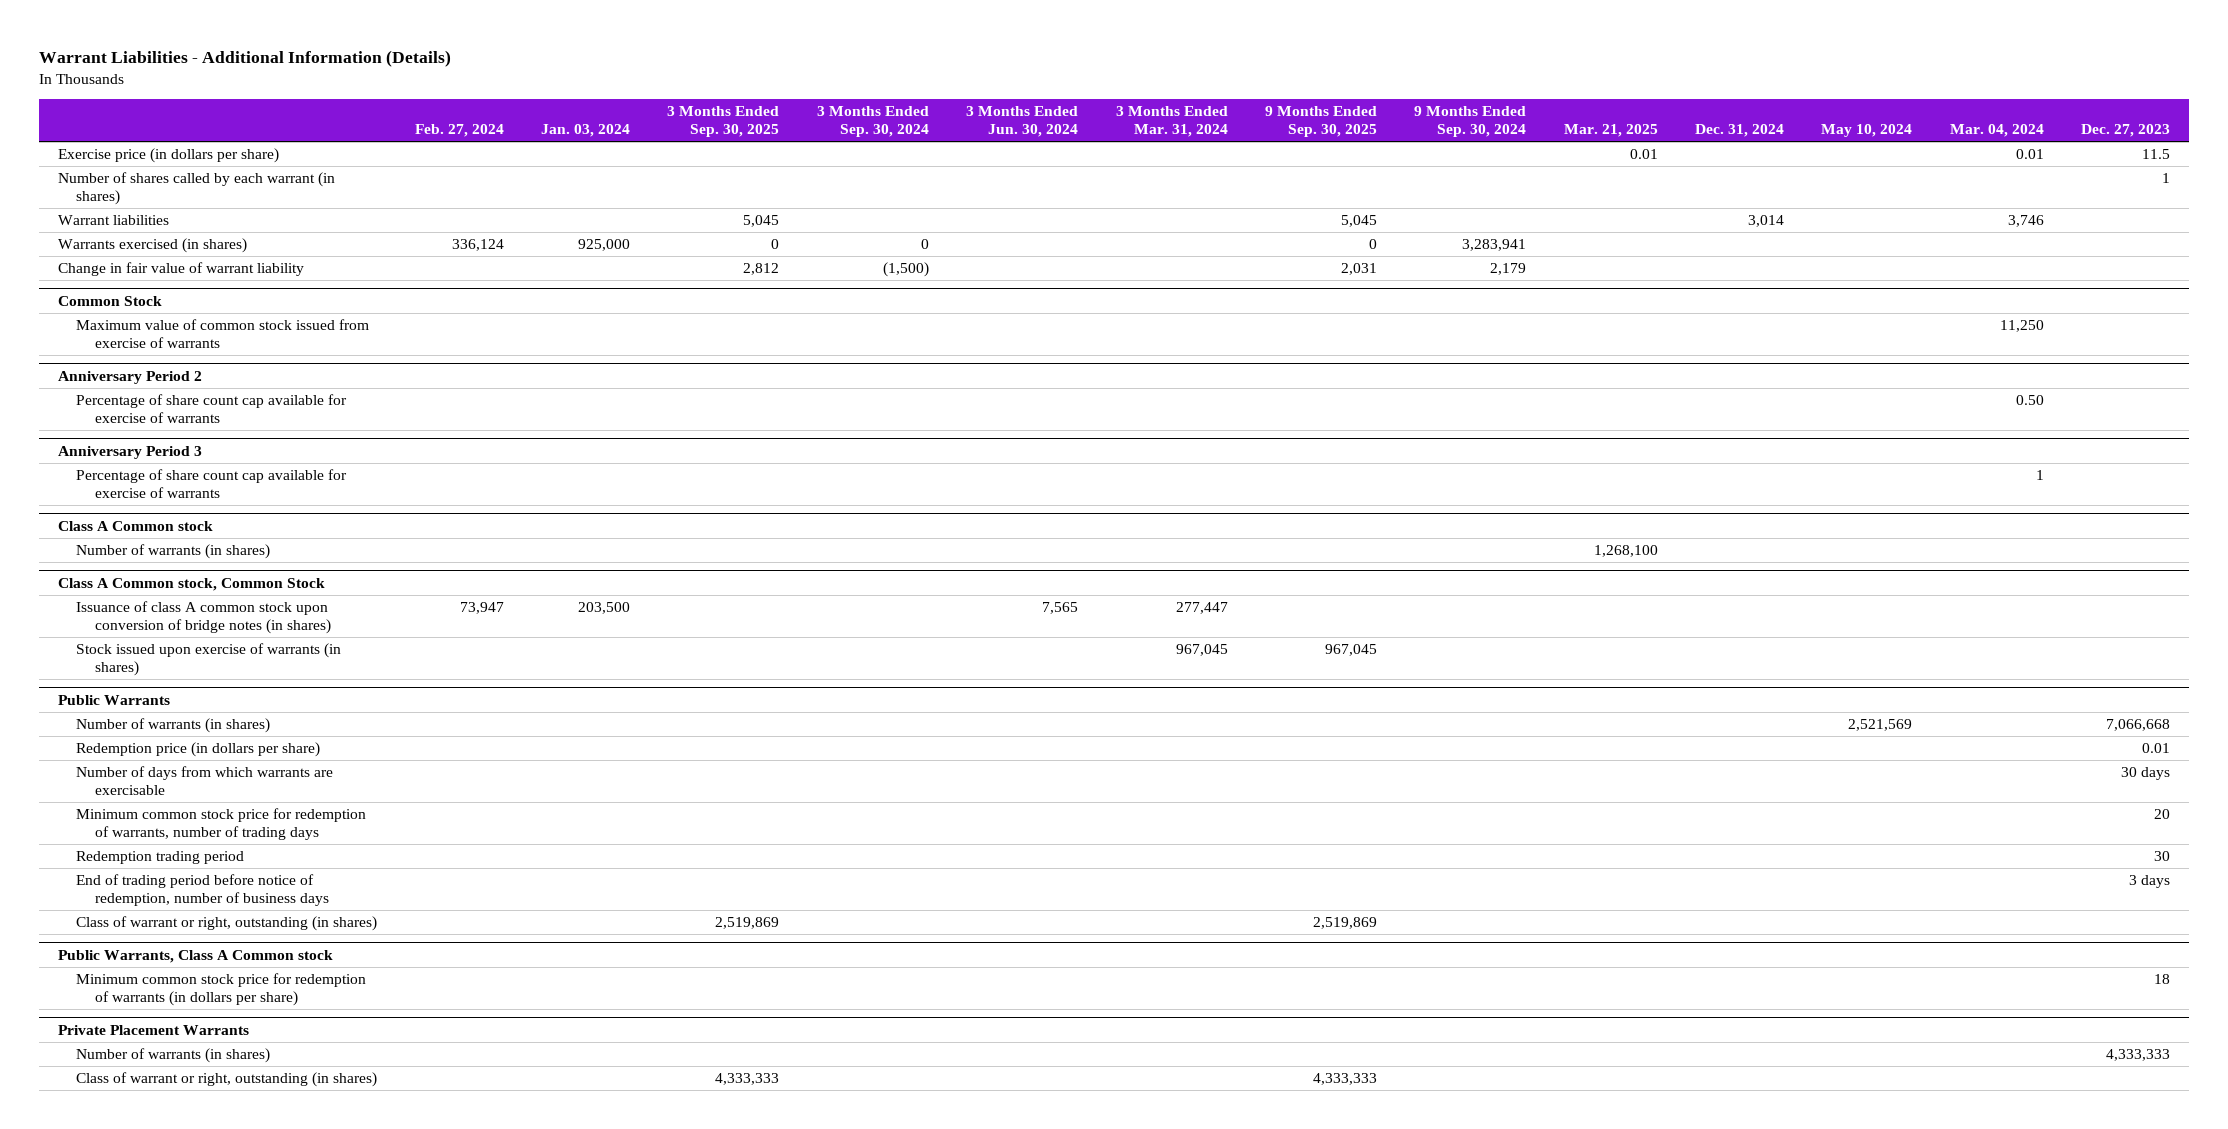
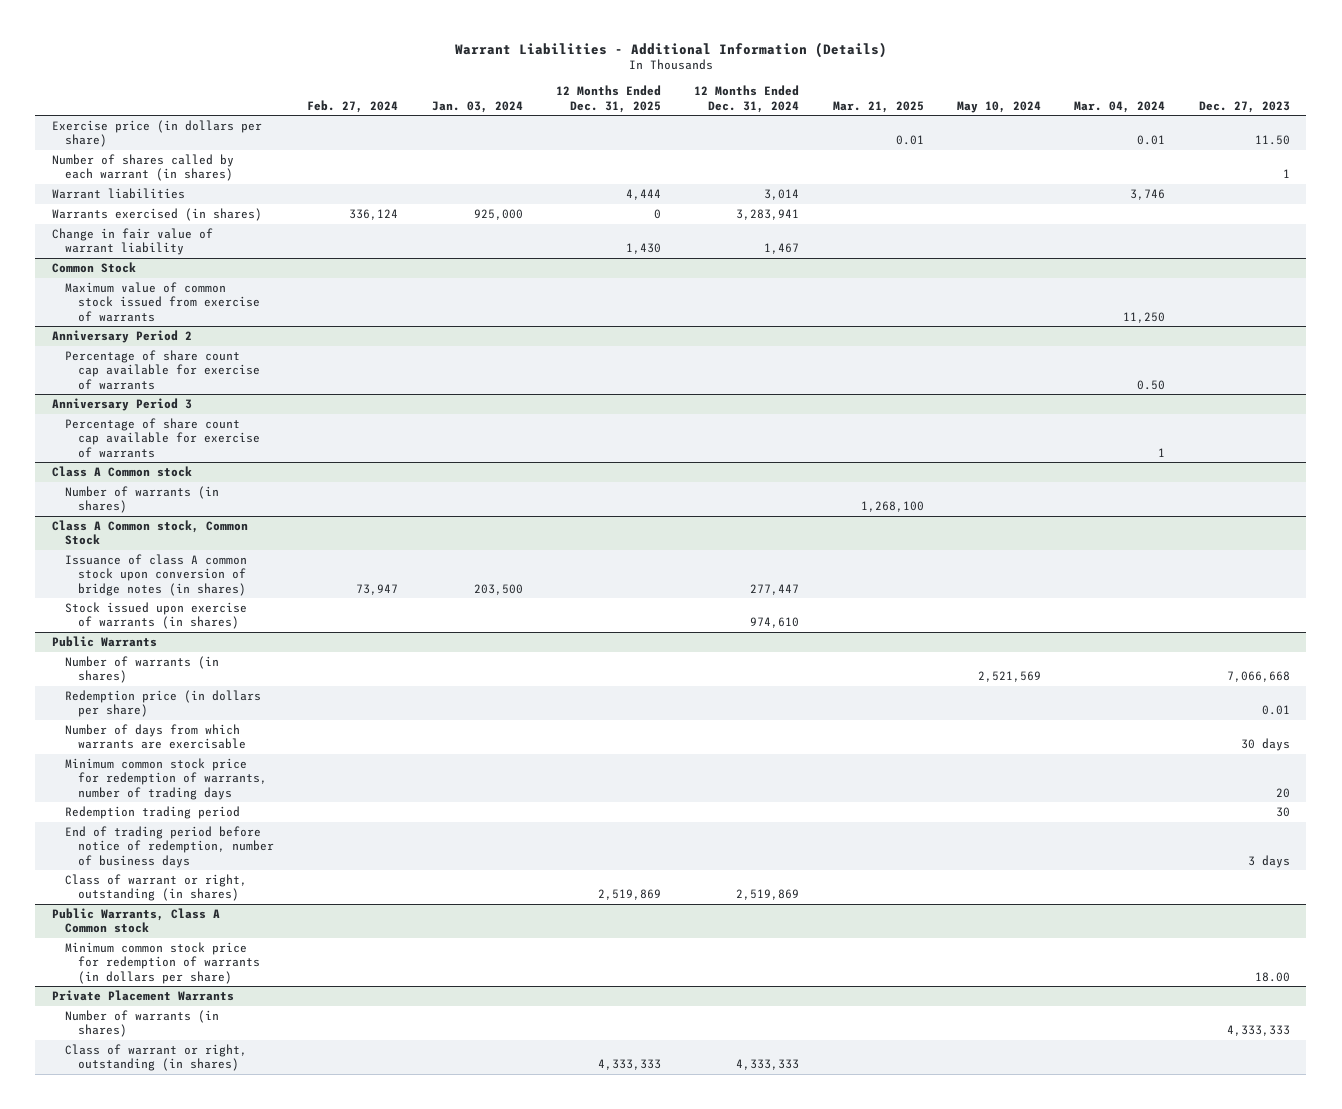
- | Feb. 27, 2024 | Jan. 03, 2024 | 3 Months Ended Sep. 30, 2025 | 3 Months Ended Sep. 30, 2024 | 3 Months Ended Jun. 30, 2024 | 3 Months Ended Mar. 31, 2024 | 9 Months Ended Sep. 30, 2025 | 9 Months Ended Sep. 30, 2024 | Mar. 21, 2025 | Dec. 31, 2024 | May 10, 2024 | Mar. 04, 2024 | Dec. 27, 2023
+ | Feb. 27, 2024 | Jan. 03, 2024 | 12 Months Ended Dec. 31, 2025 | 12 Months Ended Dec. 31, 2024 | Mar. 21, 2025 | May 10, 2024 | Mar. 04, 2024 | Dec. 27, 2023
- Exercise price (in dollars per share) | | | | | | | | | 0.01 | | | 0.01 | 11.5
+ Exercise price (in dollars per share) | | | | | 0.01 | | 0.01 | 11.50
@ Public Warrants, Class A Common stock
- Minimum common stock price for redemption of warrants (in dollars per share) | | | | | | | | | | | | | 18
+ Minimum common stock price for redemption of warrants (in dollars per share) | | | | | | | | 18.00

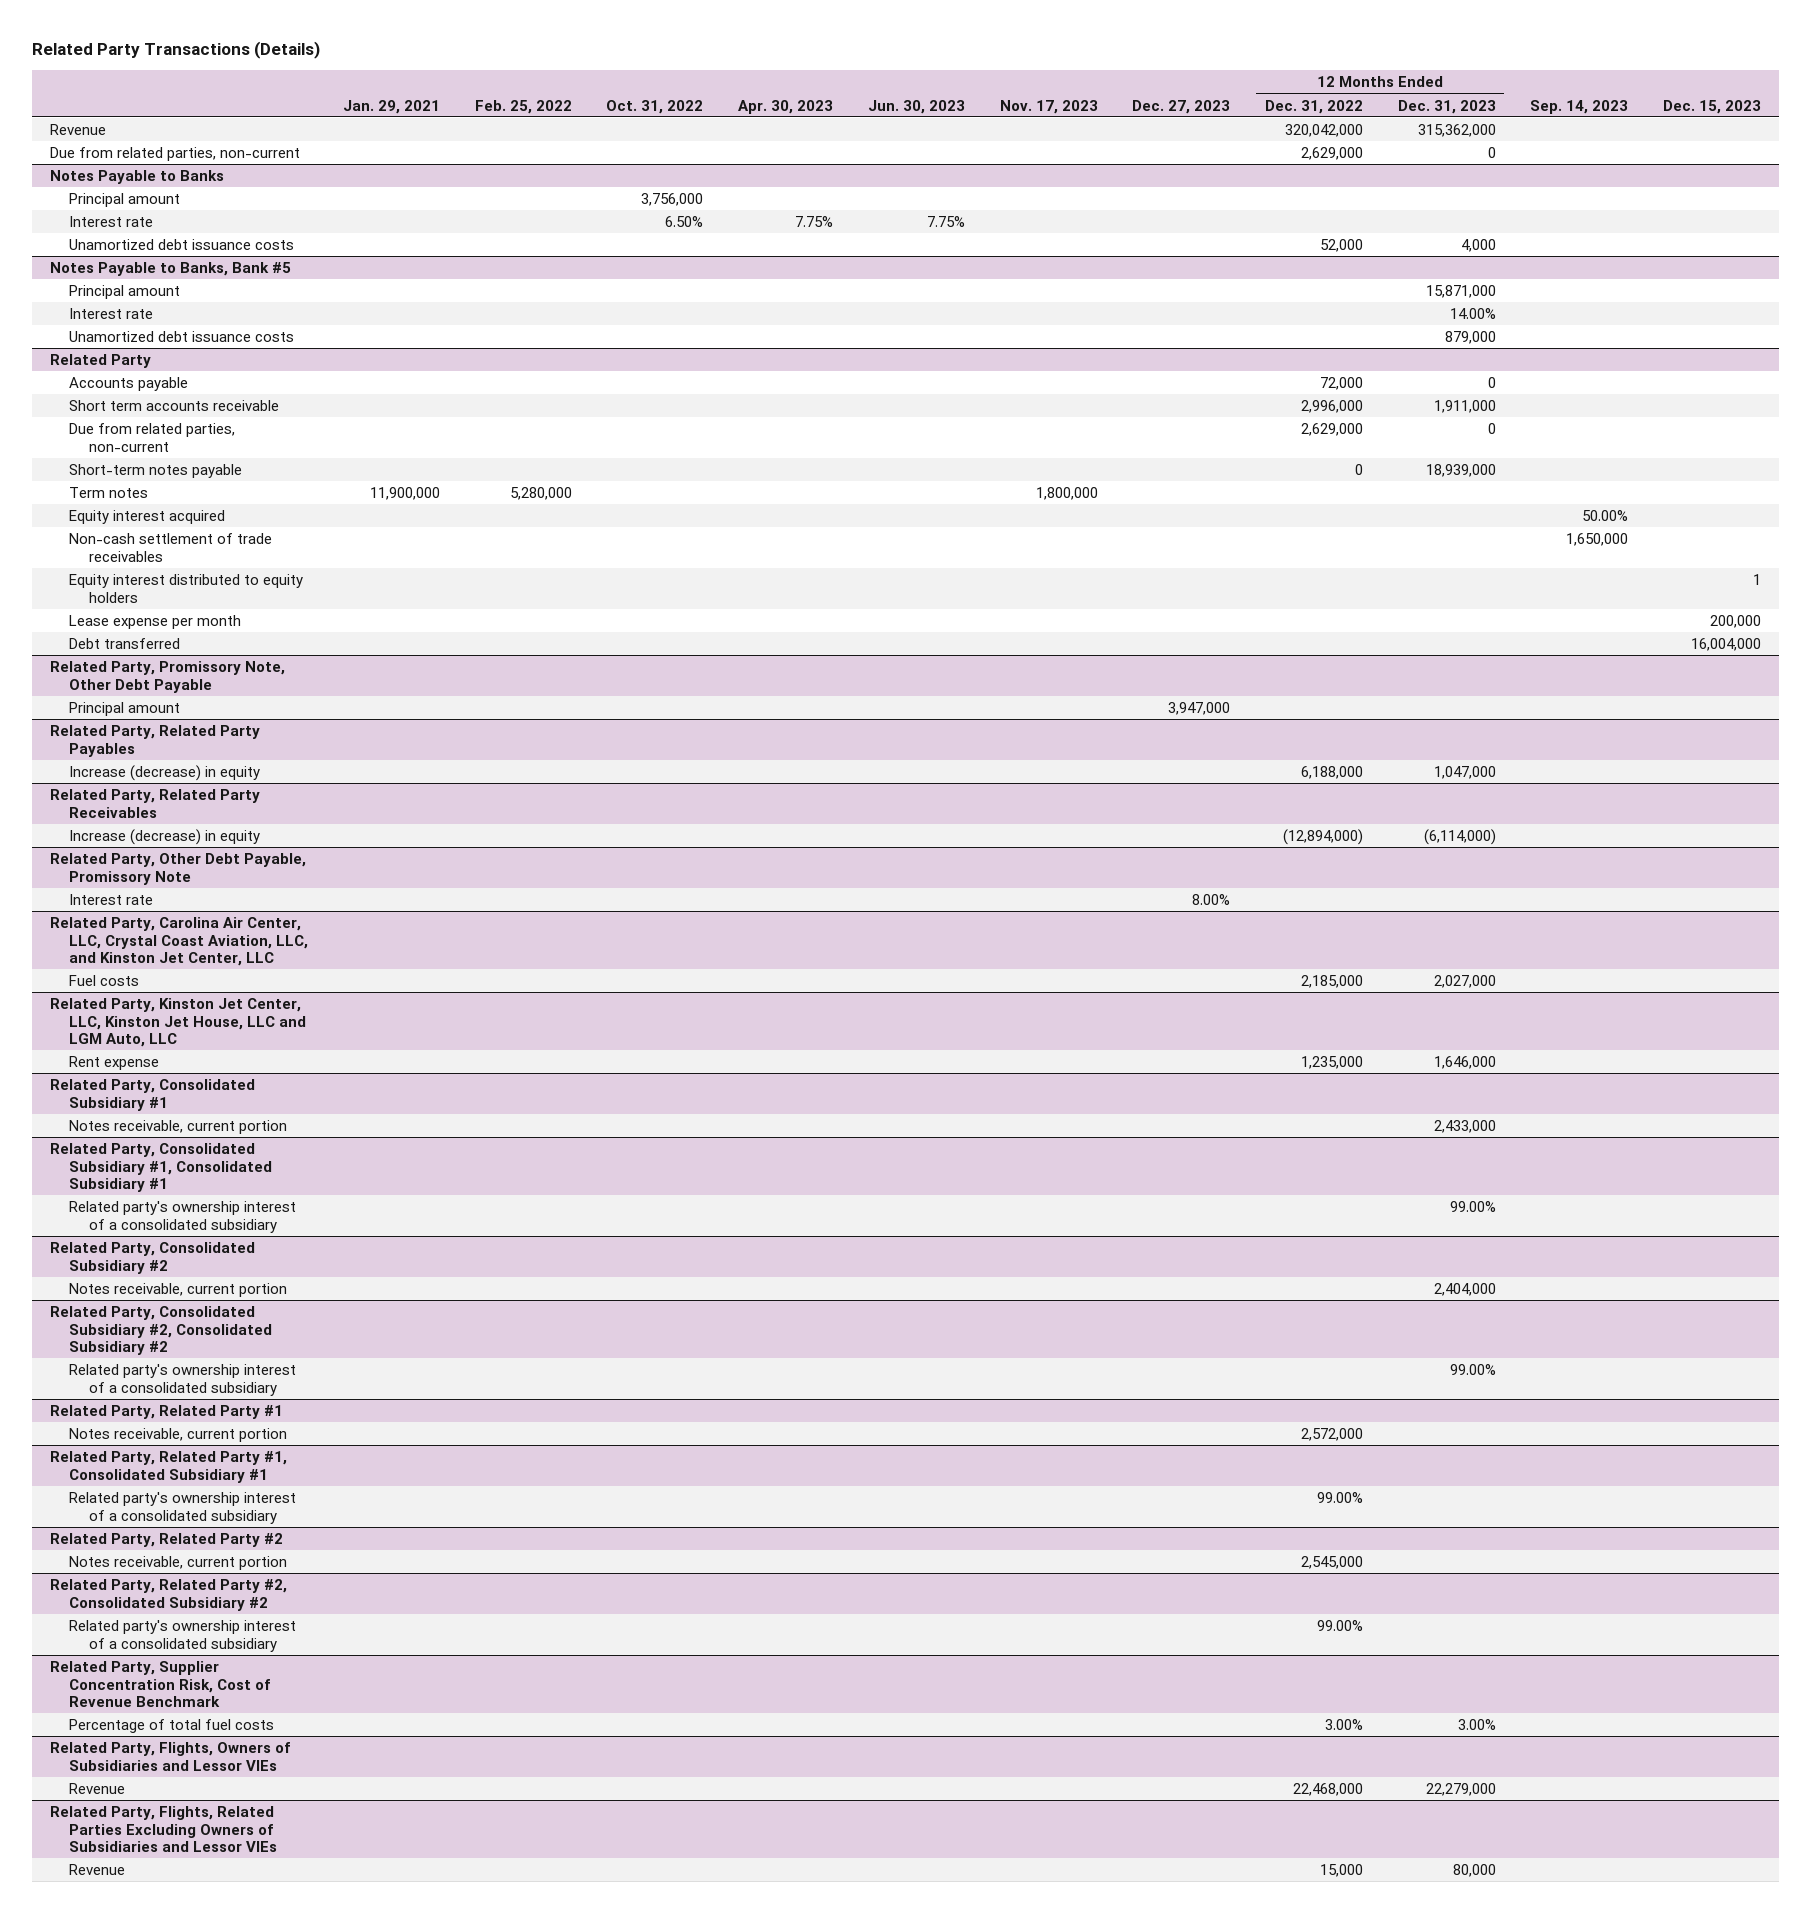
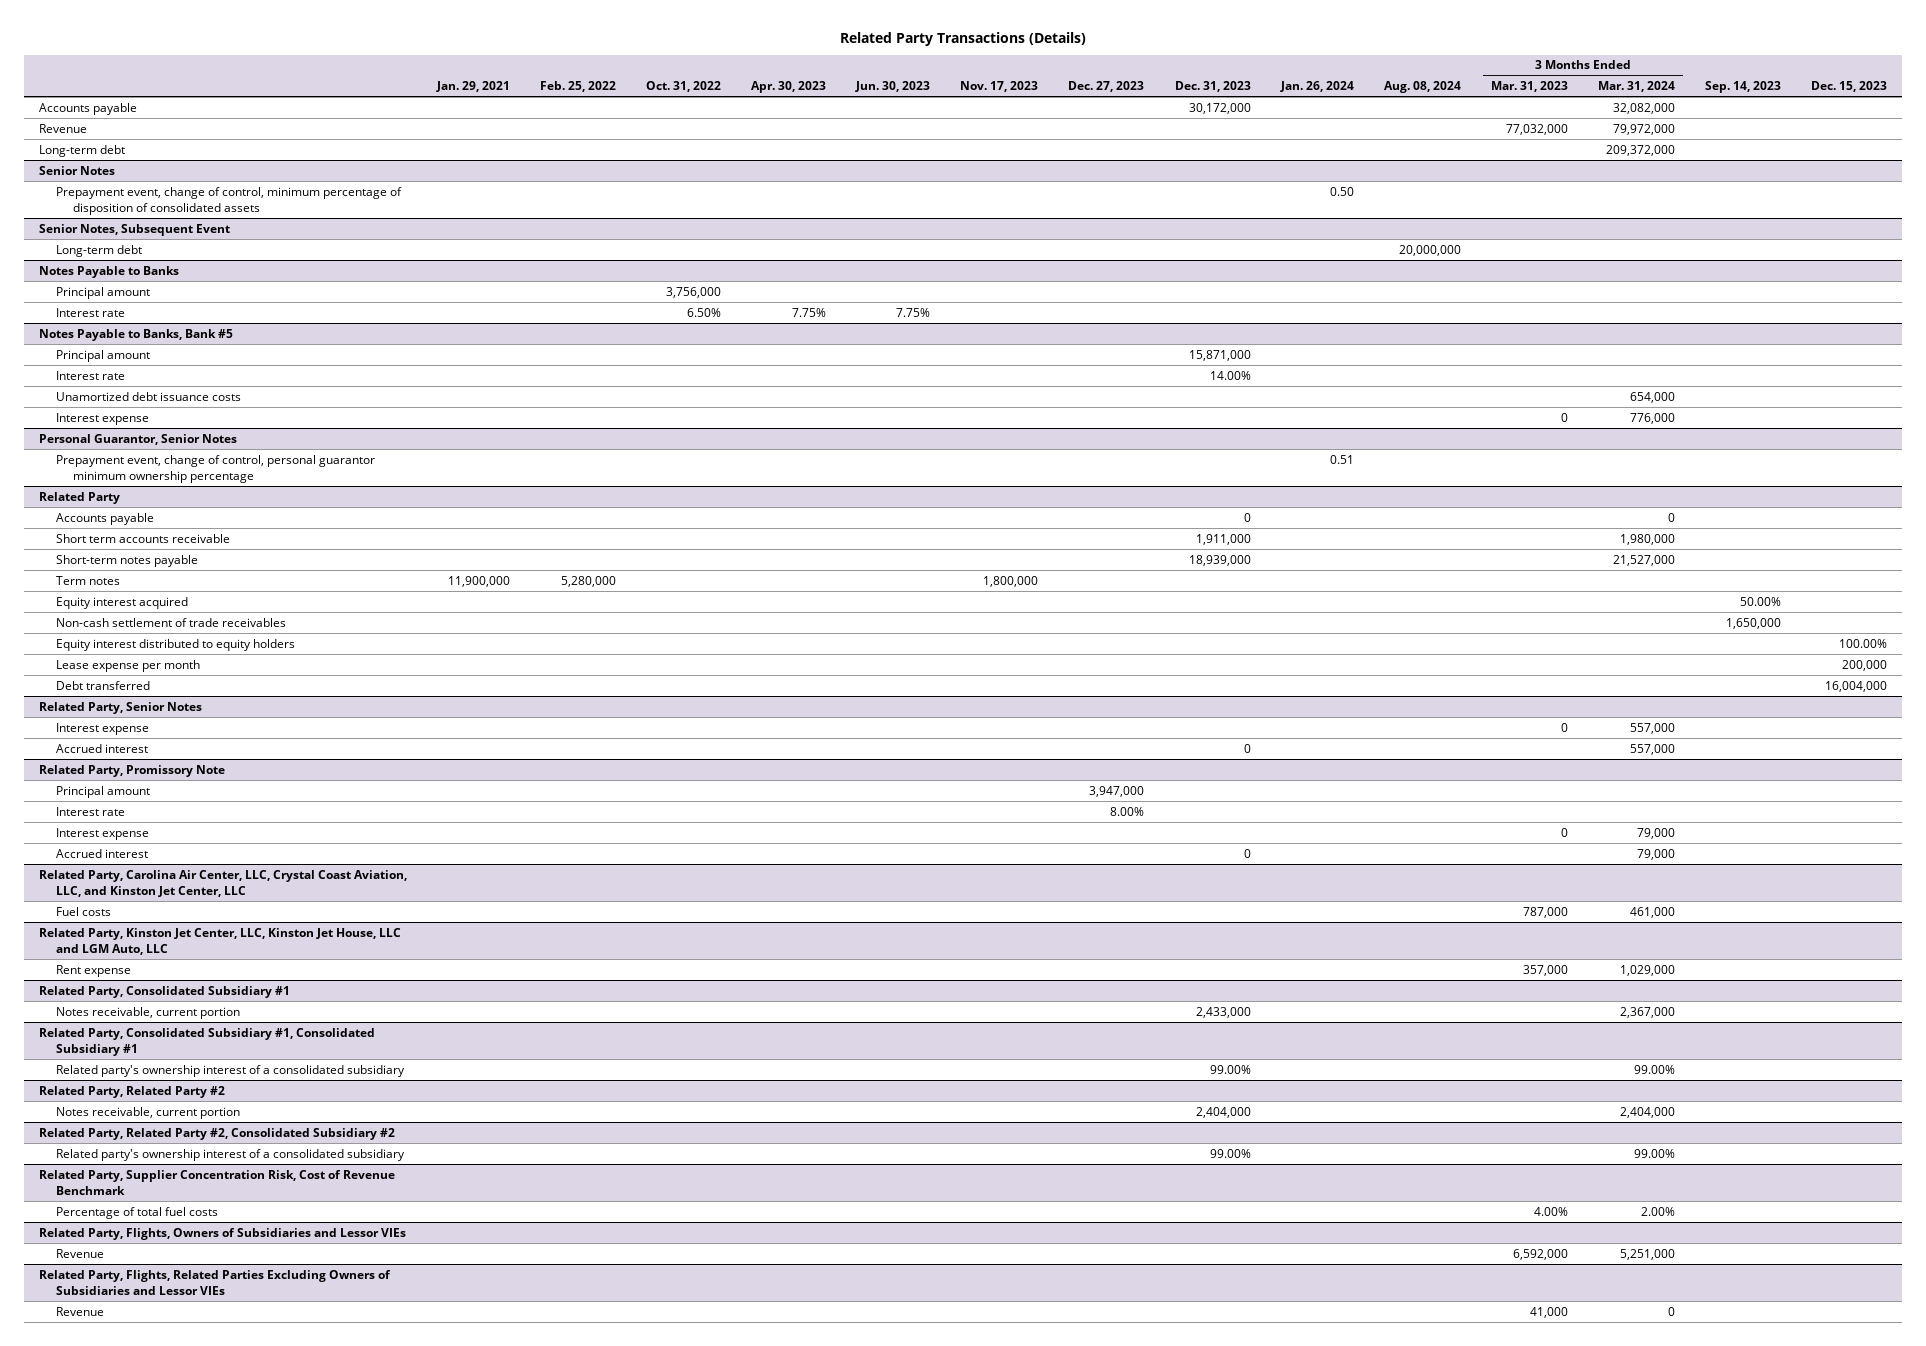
- | Jan. 29, 2021 | Feb. 25, 2022 | Oct. 31, 2022 | Apr. 30, 2023 | Jun. 30, 2023 | Nov. 17, 2023 | Dec. 27, 2023 | 12 Months Ended Dec. 31, 2022 | 12 Months Ended Dec. 31, 2023 | Sep. 14, 2023 | Dec. 15, 2023
+ | Jan. 29, 2021 | Feb. 25, 2022 | Oct. 31, 2022 | Apr. 30, 2023 | Jun. 30, 2023 | Nov. 17, 2023 | Dec. 27, 2023 | Dec. 31, 2023 | Jan. 26, 2024 | Aug. 08, 2024 | 3 Months Ended Mar. 31, 2023 | 3 Months Ended Mar. 31, 2024 | Sep. 14, 2023 | Dec. 15, 2023
+ Accounts payable | | | | | | | | 30,172,000 | | | | 32,082,000 | |
- Due from related parties, non-current | | | | | | | | 2,629,000 | 0 | |
+ Long-term debt | | | | | | | | | | | | 209,372,000 | |
+ Senior Notes
+ Prepayment event, change of control, minimum percentage of disposition of consolidated assets | | | | | | | | | 0.50 | | | | |
+ Senior Notes, Subsequent Event
+ Long-term debt | | | | | | | | | | 20,000,000 | | | |
@ Notes Payable to Banks
- Unamortized debt issuance costs | | | | | | | | 52,000 | 4,000 | |
@ Notes Payable to Banks, Bank #5
+ Interest expense | | | | | | | | | | | 0 | 776,000 | |
+ Personal Guarantor, Senior Notes
+ Prepayment event, change of control, personal guarantor minimum ownership percentage | | | | | | | | | 0.51 | | | | |
@ Related Party
- Due from related parties, non-current | | | | | | | | 2,629,000 | 0 | |
- Equity interest distributed to equity holders | | | | | | | | | | | 1
+ Equity interest distributed to equity holders | | | | | | | | | | | | | | 100.00%
- Related Party, Promissory Note, Other Debt Payable
+ Related Party, Senior Notes
+ Interest expense | | | | | | | | | | | 0 | 557,000 | |
+ Accrued interest | | | | | | | | 0 | | | | 557,000 | |
+ Related Party, Promissory Note
- Related Party, Related Party Payables
- Increase (decrease) in equity | | | | | | | | 6,188,000 | 1,047,000 | |
- Related Party, Related Party Receivables
- Increase (decrease) in equity | | | | | | | | (12,894,000) | (6,114,000) | |
- Related Party, Other Debt Payable, Promissory Note
- Interest rate | | | | | | | 8.00% | | | |
+ Interest rate | | | | | | | 8.00% | | | | | | |
+ Interest expense | | | | | | | | | | | 0 | 79,000 | |
+ Accrued interest | | | | | | | | 0 | | | | 79,000 | |
- Related Party, Consolidated Subsidiary #2
- Notes receivable, current portion | | | | | | | | | 2,404,000 | |
- Related Party, Consolidated Subsidiary #2, Consolidated Subsidiary #2
- Related party's ownership interest of a consolidated subsidiary | | | | | | | | | 99.00% | |
- Related Party, Related Party #1
- Notes receivable, current portion | | | | | | | | 2,572,000 | | |
- Related Party, Related Party #1, Consolidated Subsidiary #1
- Related party's ownership interest of a consolidated subsidiary | | | | | | | | 99.00% | | |

